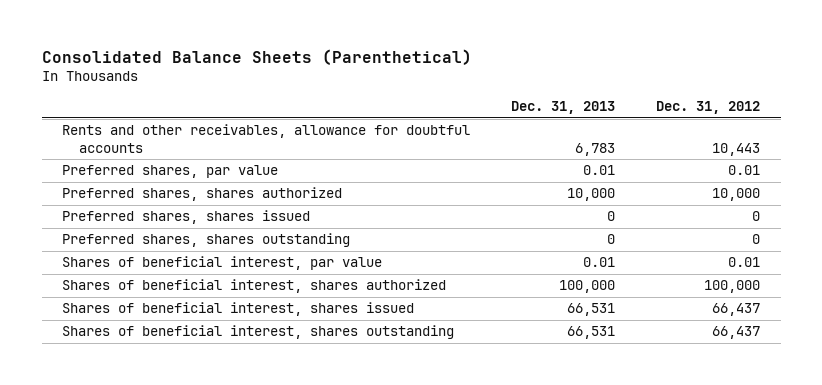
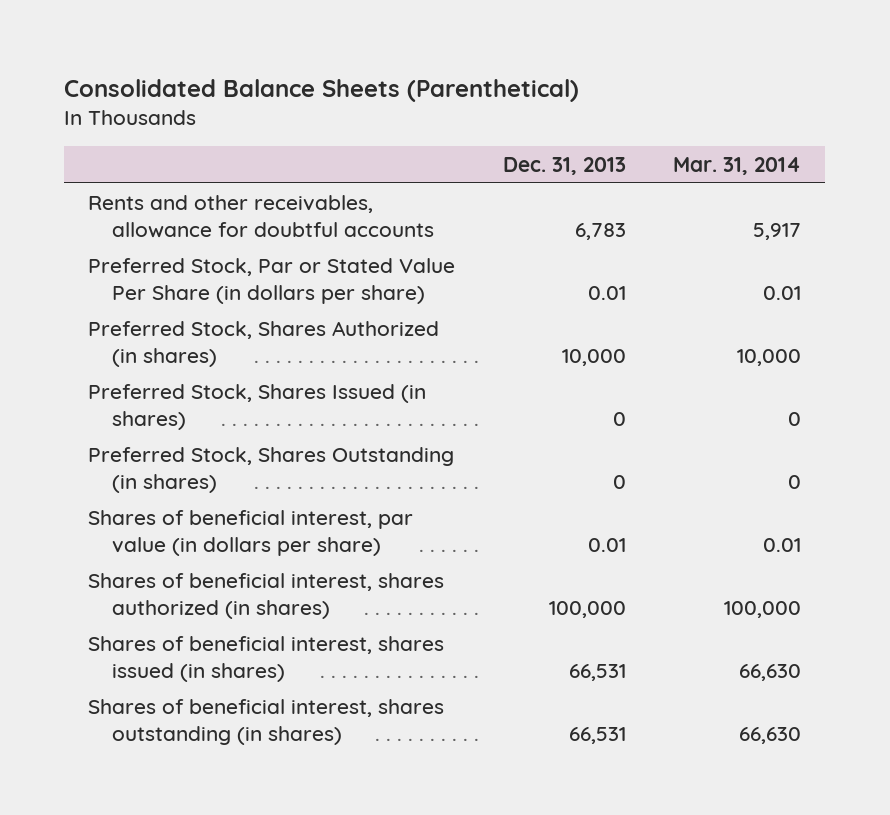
- | Dec. 31, 2013 | Dec. 31, 2012
+ | Dec. 31, 2013 | Mar. 31, 2014
- Preferred shares, par value | 0.01 | 0.01
- Preferred shares, shares authorized | 10,000 | 10,000
- Preferred shares, shares issued | 0 | 0
- Preferred shares, shares outstanding | 0 | 0
- Shares of beneficial interest, par value | 0.01 | 0.01
- Shares of beneficial interest, shares authorized | 100,000 | 100,000
- Shares of beneficial interest, shares issued | 66,531 | 66,437
- Shares of beneficial interest, shares outstanding | 66,531 | 66,437
+ Preferred Stock, Par or Stated Value Per Share (in dollars per share) | 0.01 | 0.01
+ Preferred Stock, Shares Authorized (in shares) | 10,000 | 10,000
+ Preferred Stock, Shares Issued (in shares) | 0 | 0
+ Preferred Stock, Shares Outstanding (in shares) | 0 | 0
+ Shares of beneficial interest, par value (in dollars per share) | 0.01 | 0.01
+ Shares of beneficial interest, shares authorized (in shares) | 100,000 | 100,000
+ Shares of beneficial interest, shares issued (in shares) | 66,531 | 66,630
+ Shares of beneficial interest, shares outstanding (in shares) | 66,531 | 66,630

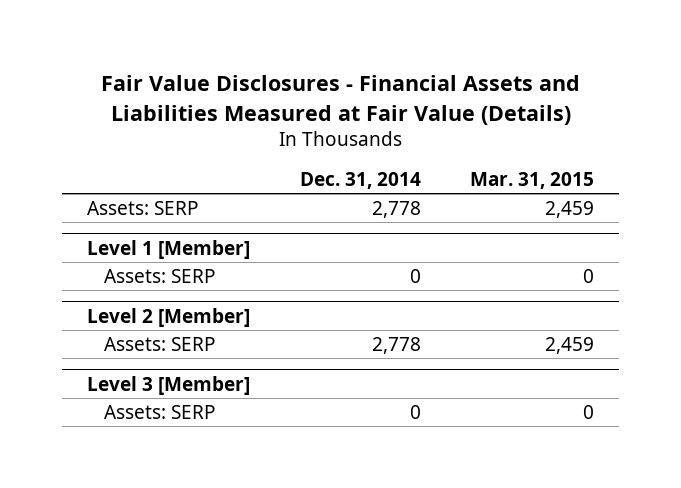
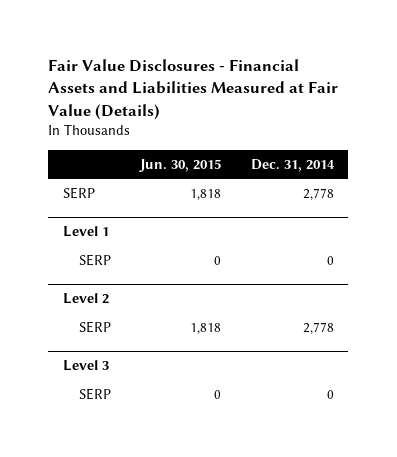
- | Dec. 31, 2014 | Mar. 31, 2015
+ | Jun. 30, 2015 | Dec. 31, 2014
- Assets: SERP | 2,778 | 2,459
- Level 1 [Member]
- Assets: SERP | 0 | 0
- Level 2 [Member]
- Assets: SERP | 2,778 | 2,459
- Level 3 [Member]
- Assets: SERP | 0 | 0
+ SERP | 1,818 | 2,778
+ Level 1
+ SERP | 0 | 0
+ Level 2
+ SERP | 1,818 | 2,778
+ Level 3
+ SERP | 0 | 0

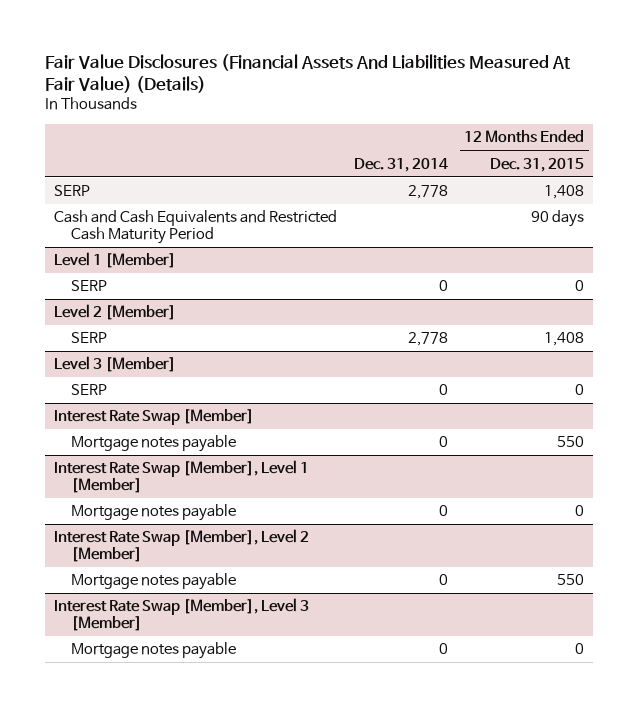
- Fair Value Disclosures - Financial Assets and Liabilities Measured at Fair Value (Details)
+ Fair Value Disclosures (Financial Assets And Liabilities Measured At Fair Value) (Details)
- | Jun. 30, 2015 | Dec. 31, 2014
+ | Dec. 31, 2014 | 12 Months Ended Dec. 31, 2015
- Level 1
+ Cash and Cash Equivalents and Restricted Cash Maturity Period | | 90 days
+ Level 1 [Member]
- Level 2
+ Level 2 [Member]
- Level 3
+ Level 3 [Member]
+ Interest Rate Swap [Member]
+ Mortgage notes payable | 0 | 550
+ Interest Rate Swap [Member], Level 1 [Member]
+ Mortgage notes payable | 0 | 0
+ Interest Rate Swap [Member], Level 2 [Member]
+ Mortgage notes payable | 0 | 550
+ Interest Rate Swap [Member], Level 3 [Member]
+ Mortgage notes payable | 0 | 0

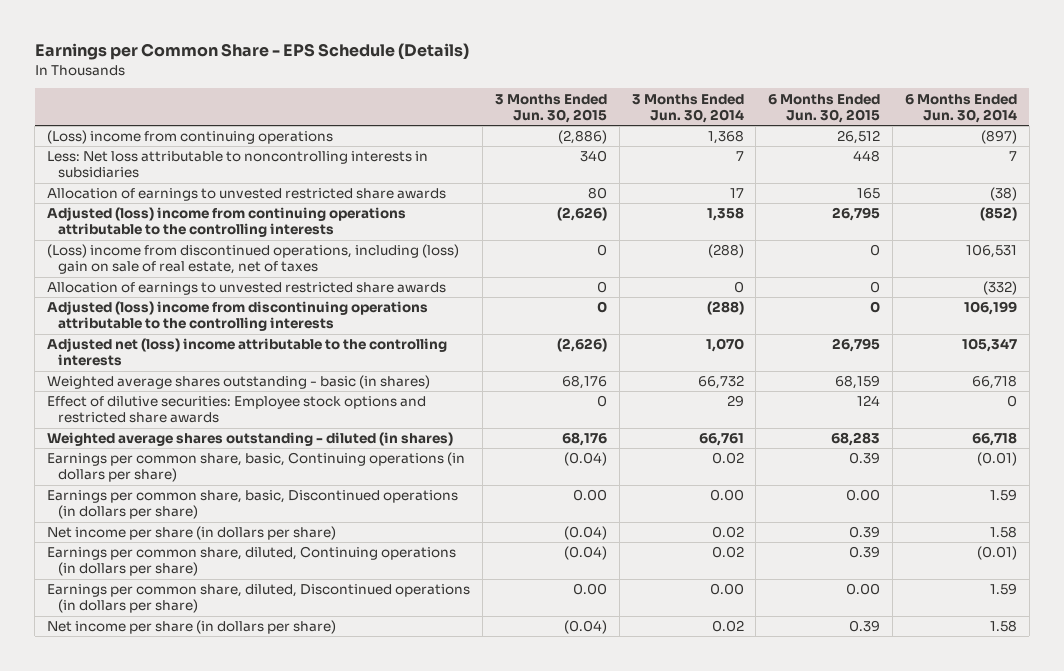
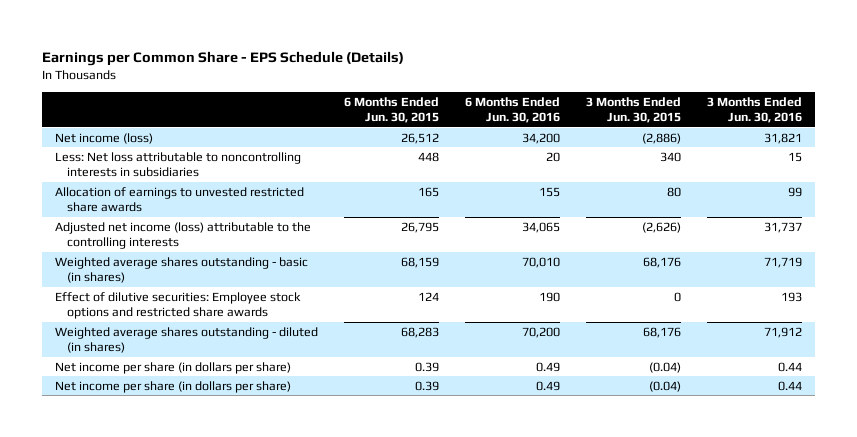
- | 3 Months Ended Jun. 30, 2015 | 3 Months Ended Jun. 30, 2014 | 6 Months Ended Jun. 30, 2015 | 6 Months Ended Jun. 30, 2014
+ | 6 Months Ended Jun. 30, 2015 | 6 Months Ended Jun. 30, 2016 | 3 Months Ended Jun. 30, 2015 | 3 Months Ended Jun. 30, 2016
- (Loss) income from continuing operations | (2,886) | 1,368 | 26,512 | (897)
+ Net income (loss) | 26,512 | 34,200 | (2,886) | 31,821
- Adjusted (loss) income from continuing operations attributable to the controlling interests | (2,626) | 1,358 | 26,795 | (852)
- (Loss) income from discontinued operations, including (loss) gain on sale of real estate, net of taxes | 0 | (288) | 0 | 106,531
- Allocation of earnings to unvested restricted share awards | 0 | 0 | 0 | (332)
- Adjusted (loss) income from discontinuing operations attributable to the controlling interests | 0 | (288) | 0 | 106,199
- Adjusted net (loss) income attributable to the controlling interests | (2,626) | 1,070 | 26,795 | 105,347
+ Adjusted net income (loss) attributable to the controlling interests | 26,795 | 34,065 | (2,626) | 31,737
- Earnings per common share, basic, Continuing operations (in dollars per share) | (0.04) | 0.02 | 0.39 | (0.01)
- Earnings per common share, basic, Discontinued operations (in dollars per share) | 0.00 | 0.00 | 0.00 | 1.59
- Earnings per common share, diluted, Continuing operations (in dollars per share) | (0.04) | 0.02 | 0.39 | (0.01)
- Earnings per common share, diluted, Discontinued operations (in dollars per share) | 0.00 | 0.00 | 0.00 | 1.59

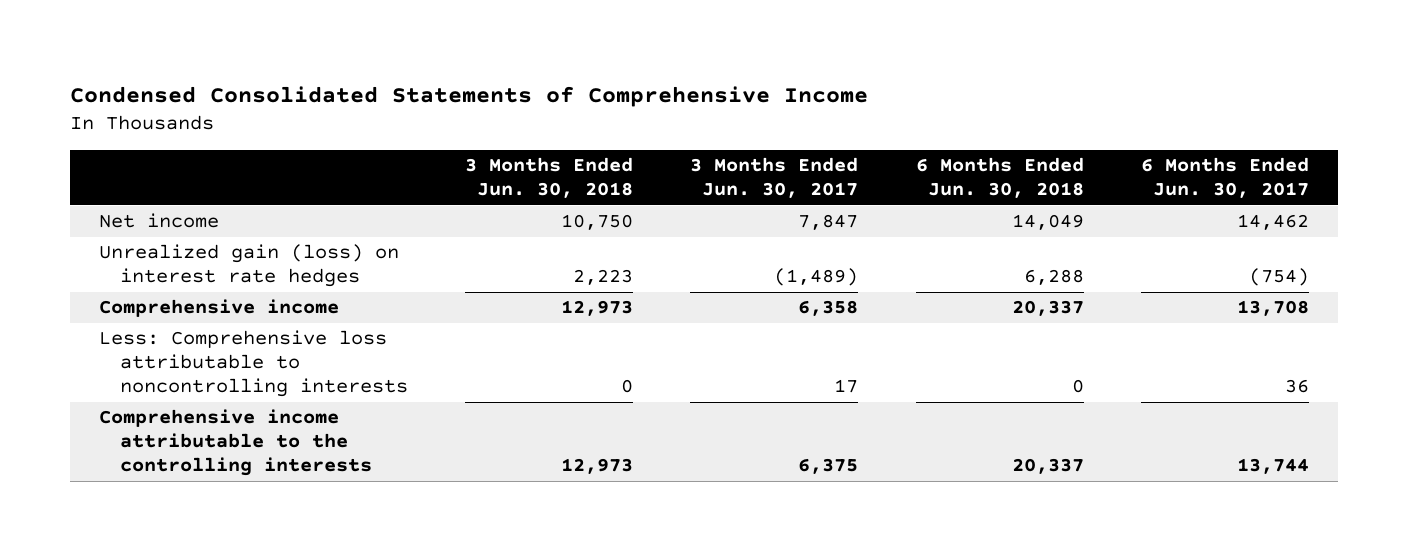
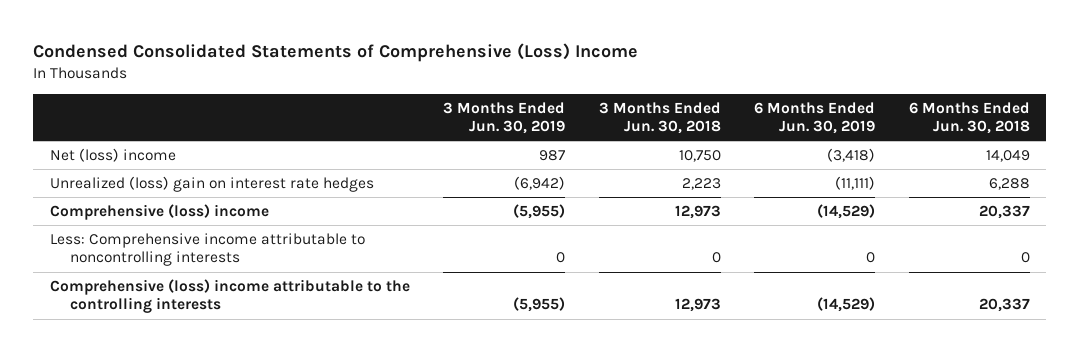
- Condensed Consolidated Statements of Comprehensive Income
+ Condensed Consolidated Statements of Comprehensive (Loss) Income
- | 3 Months Ended Jun. 30, 2018 | 3 Months Ended Jun. 30, 2017 | 6 Months Ended Jun. 30, 2018 | 6 Months Ended Jun. 30, 2017
+ | 3 Months Ended Jun. 30, 2019 | 3 Months Ended Jun. 30, 2018 | 6 Months Ended Jun. 30, 2019 | 6 Months Ended Jun. 30, 2018
- Net income | 10,750 | 7,847 | 14,049 | 14,462
- Unrealized gain (loss) on interest rate hedges | 2,223 | (1,489) | 6,288 | (754)
- Comprehensive income | 12,973 | 6,358 | 20,337 | 13,708
- Less: Comprehensive loss attributable to noncontrolling interests | 0 | 17 | 0 | 36
- Comprehensive income attributable to the controlling interests | 12,973 | 6,375 | 20,337 | 13,744
+ Net (loss) income | 987 | 10,750 | (3,418) | 14,049
+ Unrealized (loss) gain on interest rate hedges | (6,942) | 2,223 | (11,111) | 6,288
+ Comprehensive (loss) income | (5,955) | 12,973 | (14,529) | 20,337
+ Less: Comprehensive income attributable to noncontrolling interests | 0 | 0 | 0 | 0
+ Comprehensive (loss) income attributable to the controlling interests | (5,955) | 12,973 | (14,529) | 20,337

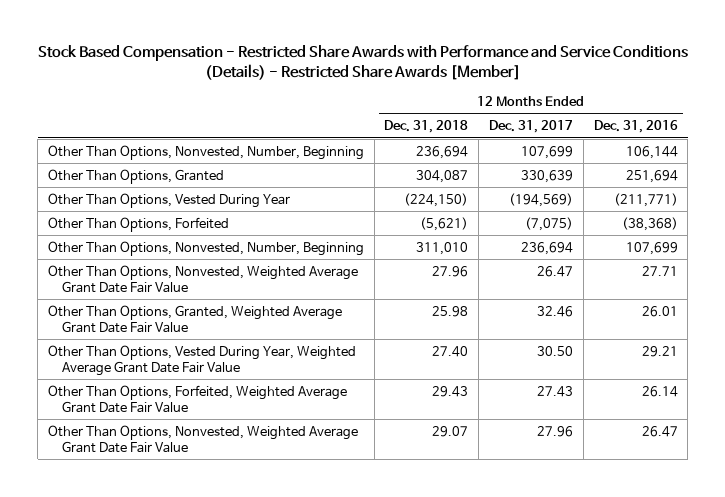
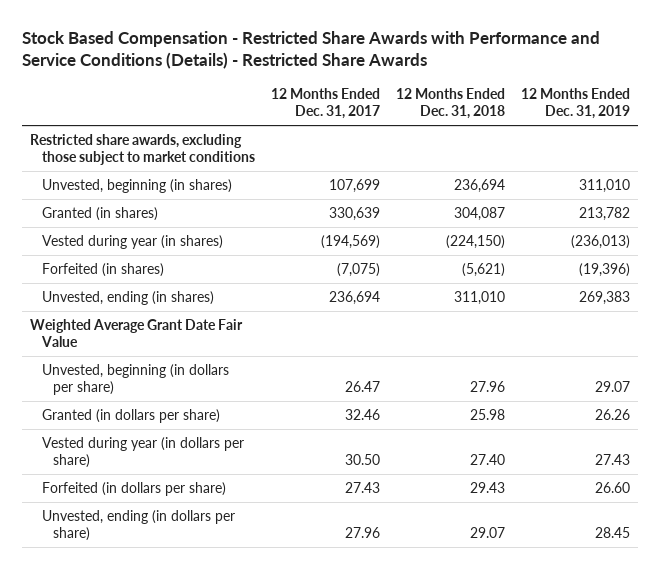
- Stock Based Compensation - Restricted Share Awards with Performance and Service Conditions (Details) - Restricted Share Awards [Member]
+ Stock Based Compensation - Restricted Share Awards with Performance and Service Conditions (Details) - Restricted Share Awards
- | 12 Months Ended Dec. 31, 2018 | 12 Months Ended Dec. 31, 2017 | 12 Months Ended Dec. 31, 2016
+ | 12 Months Ended Dec. 31, 2017 | 12 Months Ended Dec. 31, 2018 | 12 Months Ended Dec. 31, 2019
- Other Than Options, Nonvested, Number, Beginning | 236,694 | 107,699 | 106,144
- Other Than Options, Granted | 304,087 | 330,639 | 251,694
- Other Than Options, Vested During Year | (224,150) | (194,569) | (211,771)
- Other Than Options, Forfeited | (5,621) | (7,075) | (38,368)
- Other Than Options, Nonvested, Number, Beginning | 311,010 | 236,694 | 107,699
- Other Than Options, Nonvested, Weighted Average Grant Date Fair Value | 27.96 | 26.47 | 27.71
- Other Than Options, Granted, Weighted Average Grant Date Fair Value | 25.98 | 32.46 | 26.01
- Other Than Options, Vested During Year, Weighted Average Grant Date Fair Value | 27.40 | 30.50 | 29.21
- Other Than Options, Forfeited, Weighted Average Grant Date Fair Value | 29.43 | 27.43 | 26.14
- Other Than Options, Nonvested, Weighted Average Grant Date Fair Value | 29.07 | 27.96 | 26.47
+ Restricted share awards, excluding those subject to market conditions
+ Unvested, beginning (in shares) | 107,699 | 236,694 | 311,010
+ Granted (in shares) | 330,639 | 304,087 | 213,782
+ Vested during year (in shares) | (194,569) | (224,150) | (236,013)
+ Forfeited (in shares) | (7,075) | (5,621) | (19,396)
+ Unvested, ending (in shares) | 236,694 | 311,010 | 269,383
+ Weighted Average Grant Date Fair Value
+ Unvested, beginning (in dollars per share) | 26.47 | 27.96 | 29.07
+ Granted (in dollars per share) | 32.46 | 25.98 | 26.26
+ Vested during year (in dollars per share) | 30.50 | 27.40 | 27.43
+ Forfeited (in dollars per share) | 27.43 | 29.43 | 26.60
+ Unvested, ending (in dollars per share) | 27.96 | 29.07 | 28.45

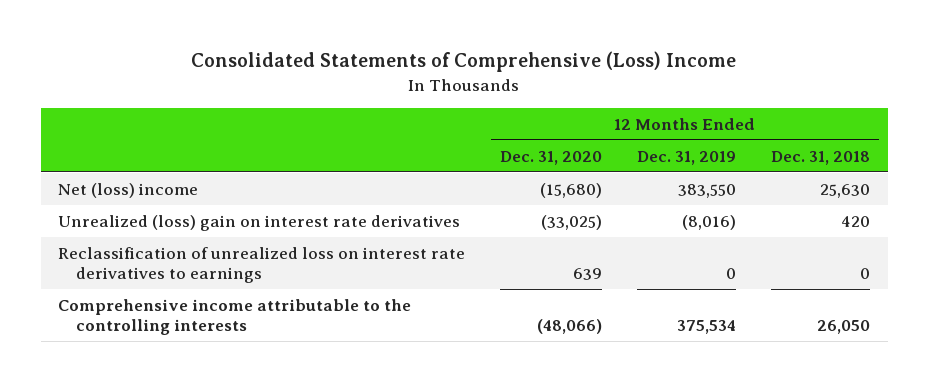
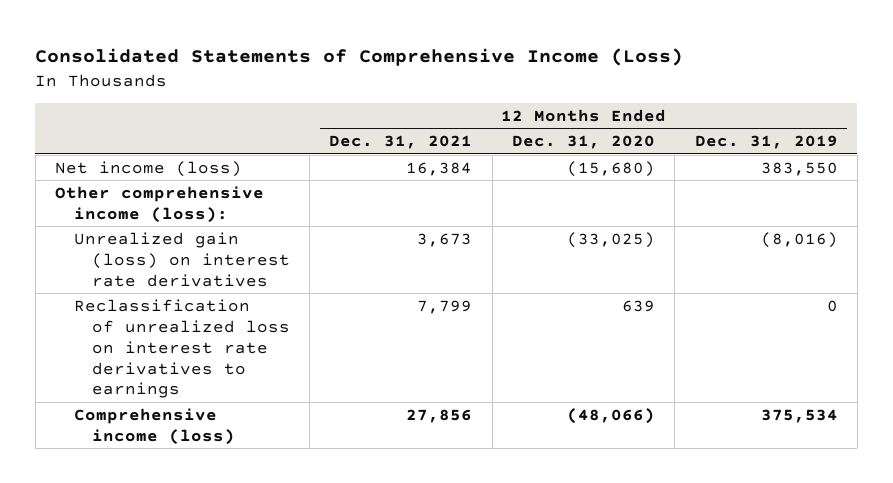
- Consolidated Statements of Comprehensive (Loss) Income
+ Consolidated Statements of Comprehensive Income (Loss)
- | 12 Months Ended Dec. 31, 2020 | 12 Months Ended Dec. 31, 2019 | 12 Months Ended Dec. 31, 2018
+ | 12 Months Ended Dec. 31, 2021 | 12 Months Ended Dec. 31, 2020 | 12 Months Ended Dec. 31, 2019
- Net (loss) income | (15,680) | 383,550 | 25,630
- Unrealized (loss) gain on interest rate derivatives | (33,025) | (8,016) | 420
+ Net income (loss) | 16,384 | (15,680) | 383,550
+ Other comprehensive income (loss):
+ Unrealized gain (loss) on interest rate derivatives | 3,673 | (33,025) | (8,016)
- Comprehensive income attributable to the controlling interests | (48,066) | 375,534 | 26,050
+ Comprehensive income (loss) | 27,856 | (48,066) | 375,534

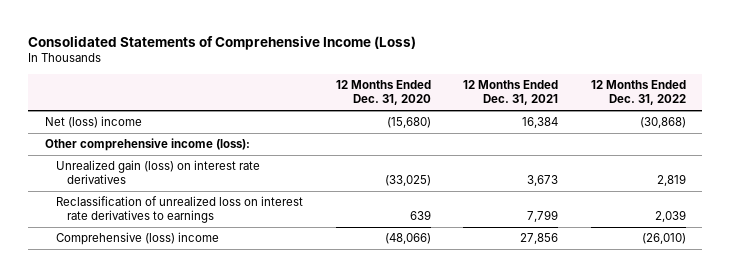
- | 12 Months Ended Dec. 31, 2021 | 12 Months Ended Dec. 31, 2020 | 12 Months Ended Dec. 31, 2019
+ | 12 Months Ended Dec. 31, 2020 | 12 Months Ended Dec. 31, 2021 | 12 Months Ended Dec. 31, 2022
- Net income (loss) | 16,384 | (15,680) | 383,550
+ Net (loss) income | (15,680) | 16,384 | (30,868)
- Comprehensive income (loss) | 27,856 | (48,066) | 375,534
+ Comprehensive (loss) income | (48,066) | 27,856 | (26,010)

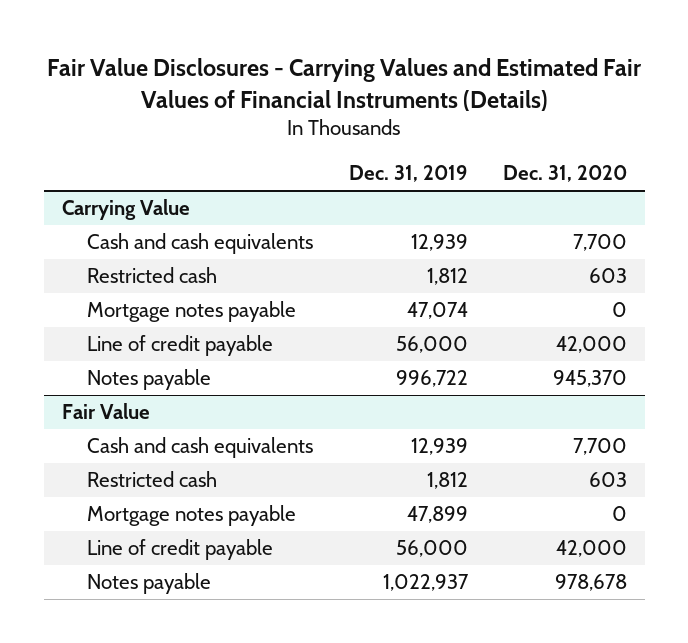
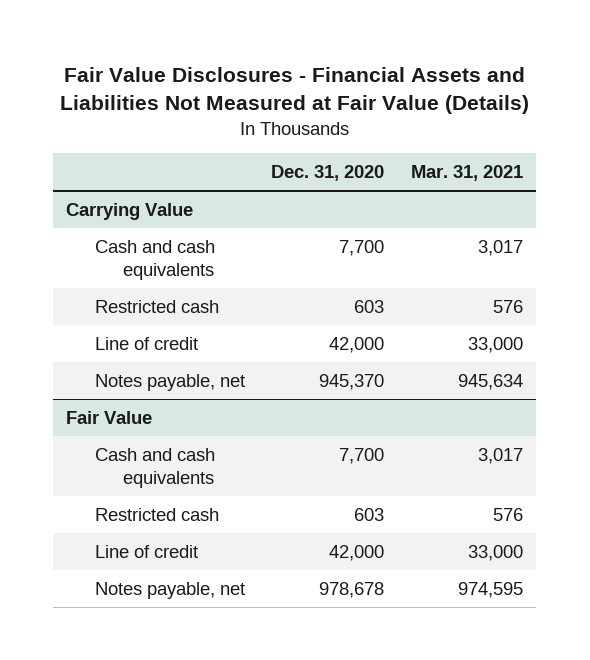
- Fair Value Disclosures - Carrying Values and Estimated Fair Values of Financial Instruments (Details)
+ Fair Value Disclosures - Financial Assets and Liabilities Not Measured at Fair Value (Details)
- | Dec. 31, 2019 | Dec. 31, 2020
+ | Dec. 31, 2020 | Mar. 31, 2021
@ Carrying Value
- Mortgage notes payable | 47,074 | 0
- Line of credit payable | 56,000 | 42,000
- Notes payable | 996,722 | 945,370
+ Line of credit | 42,000 | 33,000
+ Notes payable, net | 945,370 | 945,634
@ Fair Value
- Mortgage notes payable | 47,899 | 0
- Line of credit payable | 56,000 | 42,000
- Notes payable | 1,022,937 | 978,678
+ Line of credit | 42,000 | 33,000
+ Notes payable, net | 978,678 | 974,595

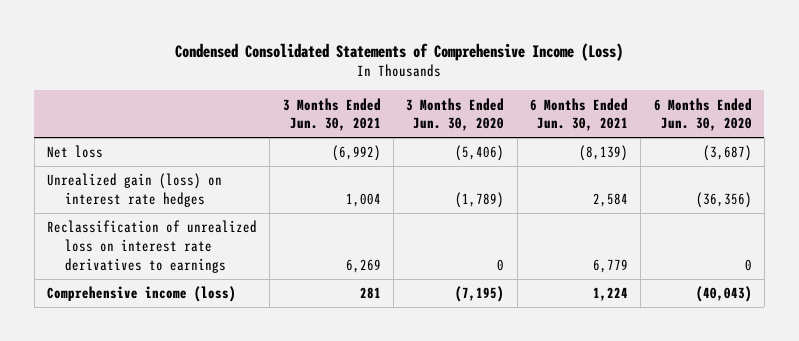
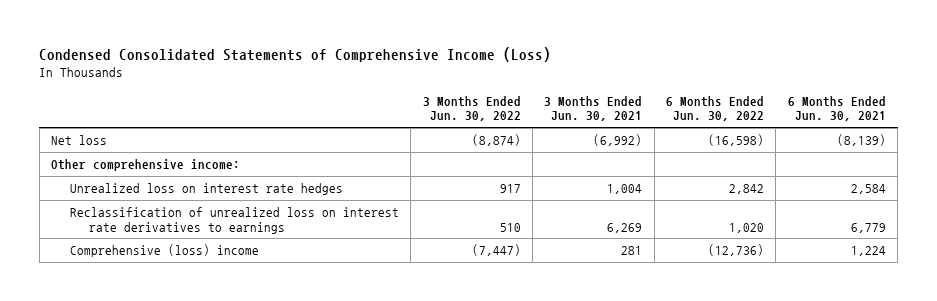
- | 3 Months Ended Jun. 30, 2021 | 3 Months Ended Jun. 30, 2020 | 6 Months Ended Jun. 30, 2021 | 6 Months Ended Jun. 30, 2020
+ | 3 Months Ended Jun. 30, 2022 | 3 Months Ended Jun. 30, 2021 | 6 Months Ended Jun. 30, 2022 | 6 Months Ended Jun. 30, 2021
- Unrealized gain (loss) on interest rate hedges | 1,004 | (1,789) | 2,584 | (36,356)
+ Other comprehensive income:
+ Unrealized loss on interest rate hedges | 917 | 1,004 | 2,842 | 2,584
- Comprehensive income (loss) | 281 | (7,195) | 1,224 | (40,043)
+ Comprehensive (loss) income | (7,447) | 281 | (12,736) | 1,224

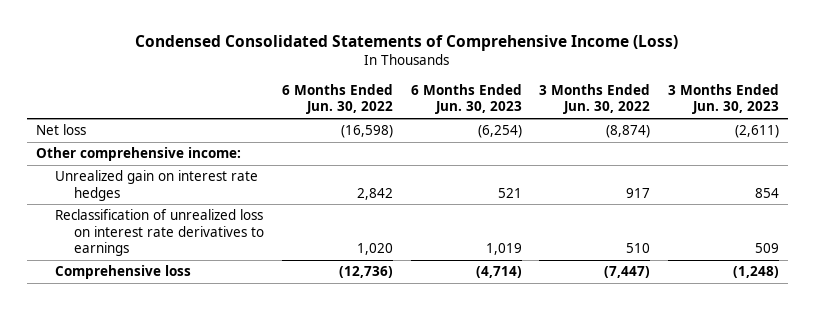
- | 3 Months Ended Jun. 30, 2022 | 3 Months Ended Jun. 30, 2021 | 6 Months Ended Jun. 30, 2022 | 6 Months Ended Jun. 30, 2021
+ | 6 Months Ended Jun. 30, 2022 | 6 Months Ended Jun. 30, 2023 | 3 Months Ended Jun. 30, 2022 | 3 Months Ended Jun. 30, 2023
- Unrealized loss on interest rate hedges | 917 | 1,004 | 2,842 | 2,584
+ Unrealized gain on interest rate hedges | 2,842 | 521 | 917 | 854
- Comprehensive (loss) income | (7,447) | 281 | (12,736) | 1,224
+ Comprehensive loss | (12,736) | (4,714) | (7,447) | (1,248)

